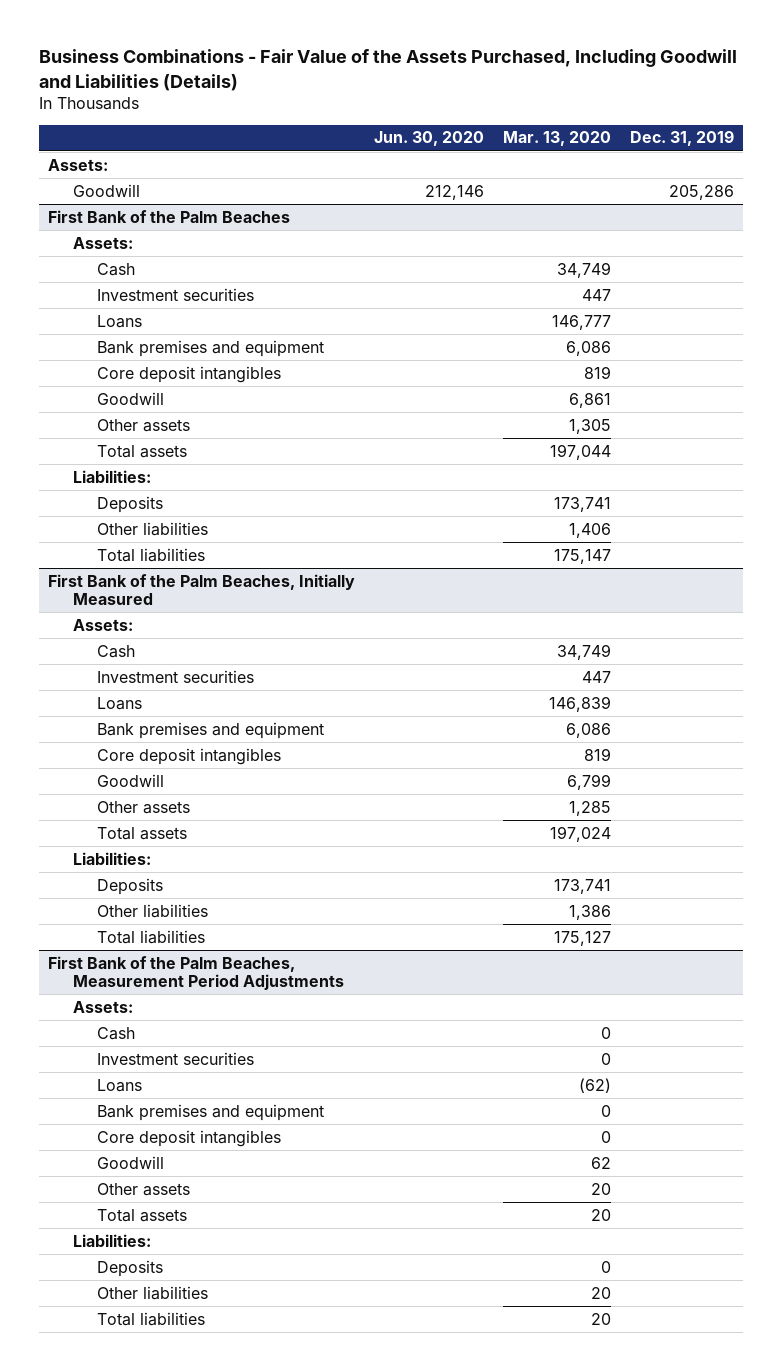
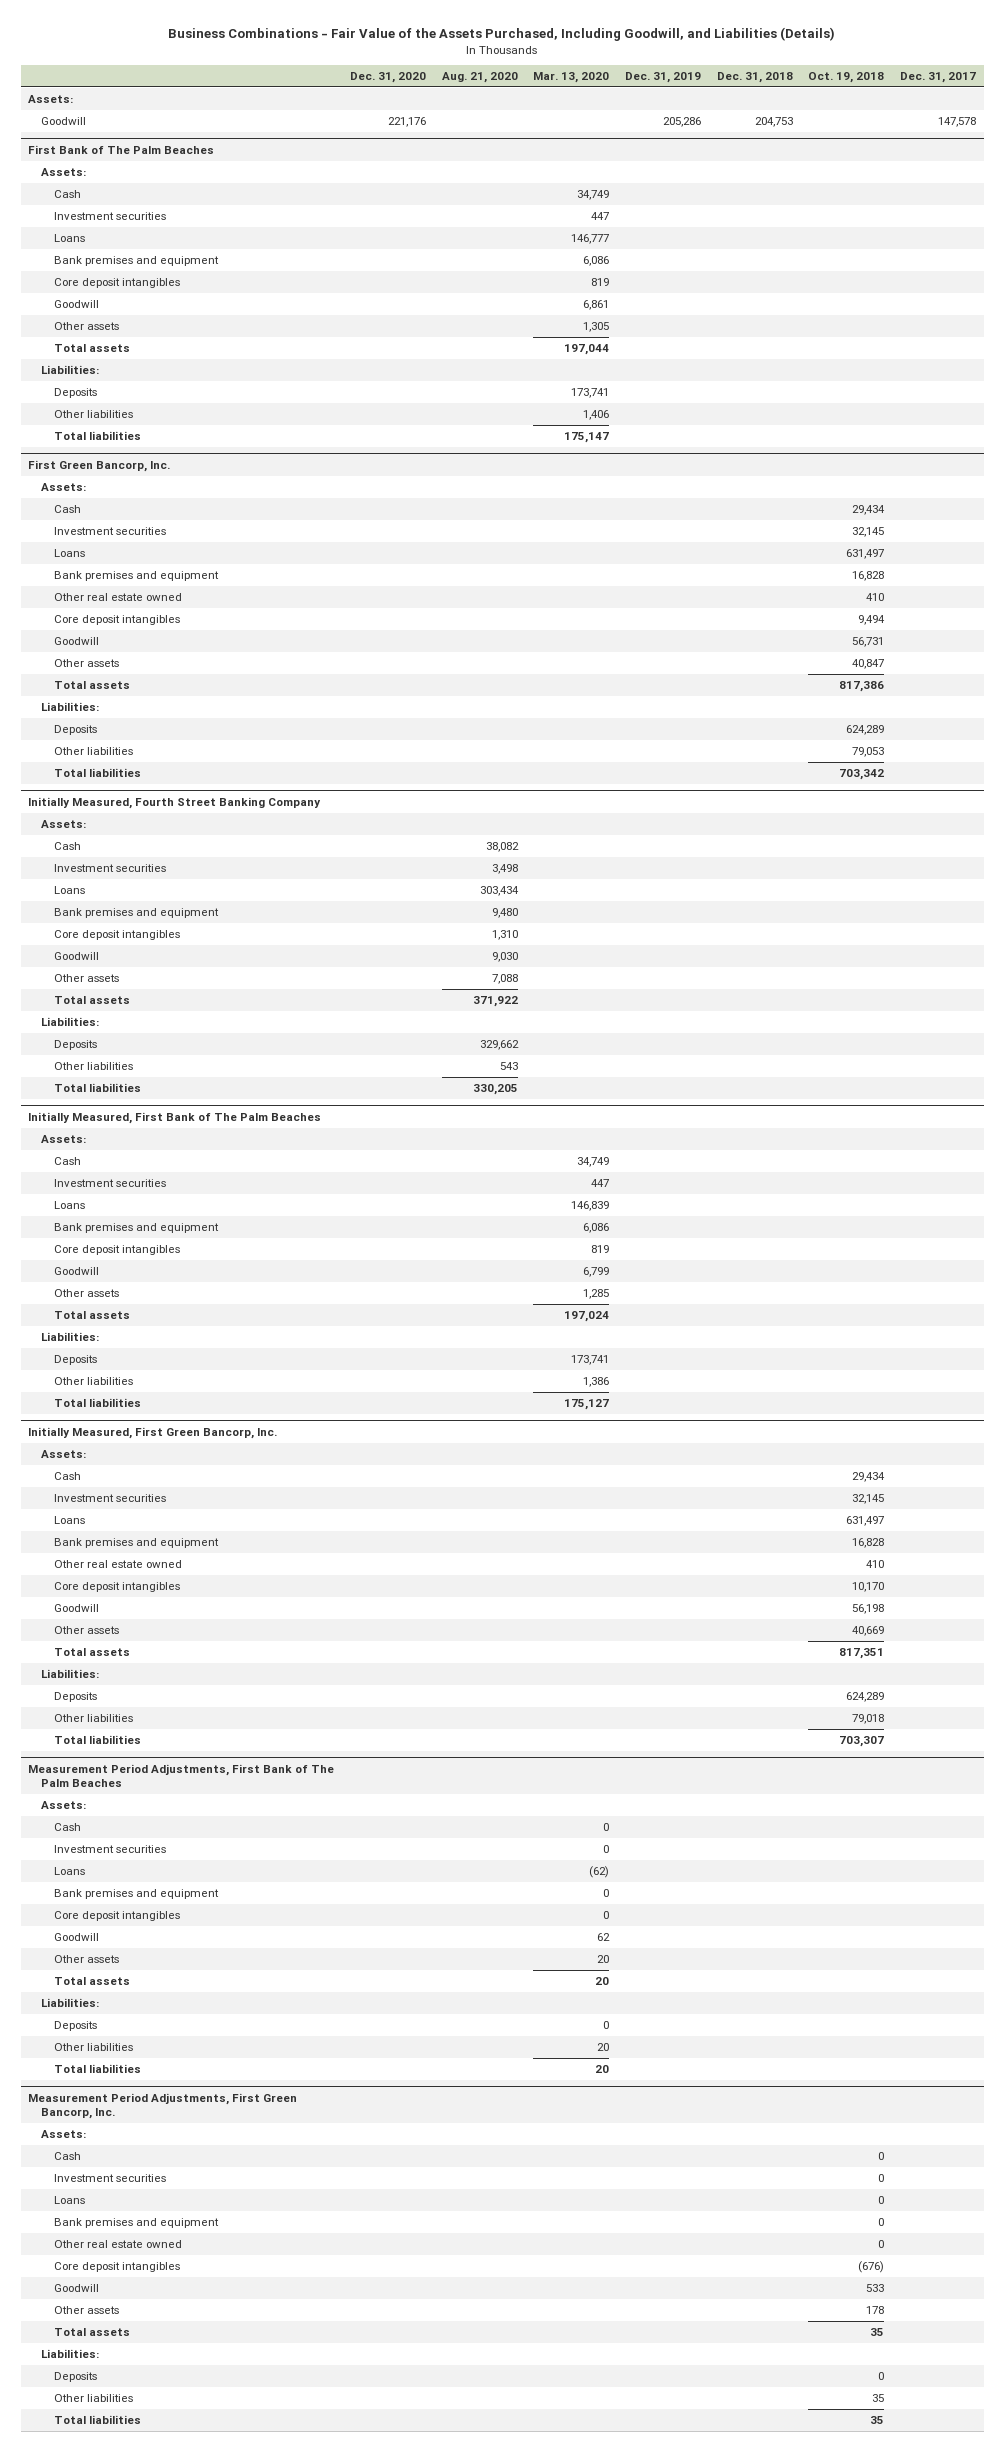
- Business Combinations - Fair Value of the Assets Purchased, Including Goodwill and Liabilities (Details)
+ Business Combinations - Fair Value of the Assets Purchased, Including Goodwill, and Liabilities (Details)
- | Jun. 30, 2020 | Mar. 13, 2020 | Dec. 31, 2019
+ | Dec. 31, 2020 | Aug. 21, 2020 | Mar. 13, 2020 | Dec. 31, 2019 | Dec. 31, 2018 | Oct. 19, 2018 | Dec. 31, 2017
- First Bank of the Palm Beaches
+ First Bank of The Palm Beaches
- First Bank of the Palm Beaches, Initially Measured
+ First Green Bancorp, Inc.
+ Assets:
+ Cash | | | | | | 29,434 |
+ Investment securities | | | | | | 32,145 |
+ Loans | | | | | | 631,497 |
+ Bank premises and equipment | | | | | | 16,828 |
+ Other real estate owned | | | | | | 410 |
+ Core deposit intangibles | | | | | | 9,494 |
+ Goodwill | | | | | | 56,731 |
+ Other assets | | | | | | 40,847 |
+ Total assets | | | | | | 817,386 |
+ Liabilities:
+ Deposits | | | | | | 624,289 |
+ Other liabilities | | | | | | 79,053 |
+ Total liabilities | | | | | | 703,342 |
+ Initially Measured, Fourth Street Banking Company
+ Assets:
+ Cash | | 38,082 | | | | |
+ Investment securities | | 3,498 | | | | |
+ Loans | | 303,434 | | | | |
+ Bank premises and equipment | | 9,480 | | | | |
+ Core deposit intangibles | | 1,310 | | | | |
+ Goodwill | | 9,030 | | | | |
+ Other assets | | 7,088 | | | | |
+ Total assets | | 371,922 | | | | |
+ Liabilities:
+ Deposits | | 329,662 | | | | |
+ Other liabilities | | 543 | | | | |
+ Total liabilities | | 330,205 | | | | |
+ Initially Measured, First Bank of The Palm Beaches
- First Bank of the Palm Beaches, Measurement Period Adjustments
+ Initially Measured, First Green Bancorp, Inc.
+ Assets:
+ Cash | | | | | | 29,434 |
+ Investment securities | | | | | | 32,145 |
+ Loans | | | | | | 631,497 |
+ Bank premises and equipment | | | | | | 16,828 |
+ Other real estate owned | | | | | | 410 |
+ Core deposit intangibles | | | | | | 10,170 |
+ Goodwill | | | | | | 56,198 |
+ Other assets | | | | | | 40,669 |
+ Total assets | | | | | | 817,351 |
+ Liabilities:
+ Deposits | | | | | | 624,289 |
+ Other liabilities | | | | | | 79,018 |
+ Total liabilities | | | | | | 703,307 |
+ Measurement Period Adjustments, First Bank of The Palm Beaches
+ Measurement Period Adjustments, First Green Bancorp, Inc.
+ Assets:
+ Cash | | | | | | 0 |
+ Investment securities | | | | | | 0 |
+ Loans | | | | | | 0 |
+ Bank premises and equipment | | | | | | 0 |
+ Other real estate owned | | | | | | 0 |
+ Core deposit intangibles | | | | | | (676) |
+ Goodwill | | | | | | 533 |
+ Other assets | | | | | | 178 |
+ Total assets | | | | | | 35 |
+ Liabilities:
+ Deposits | | | | | | 0 |
+ Other liabilities | | | | | | 35 |
+ Total liabilities | | | | | | 35 |

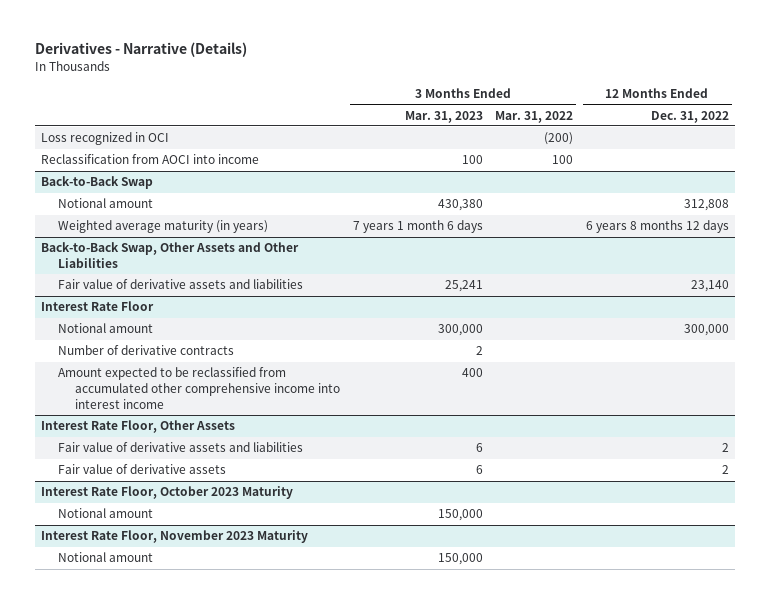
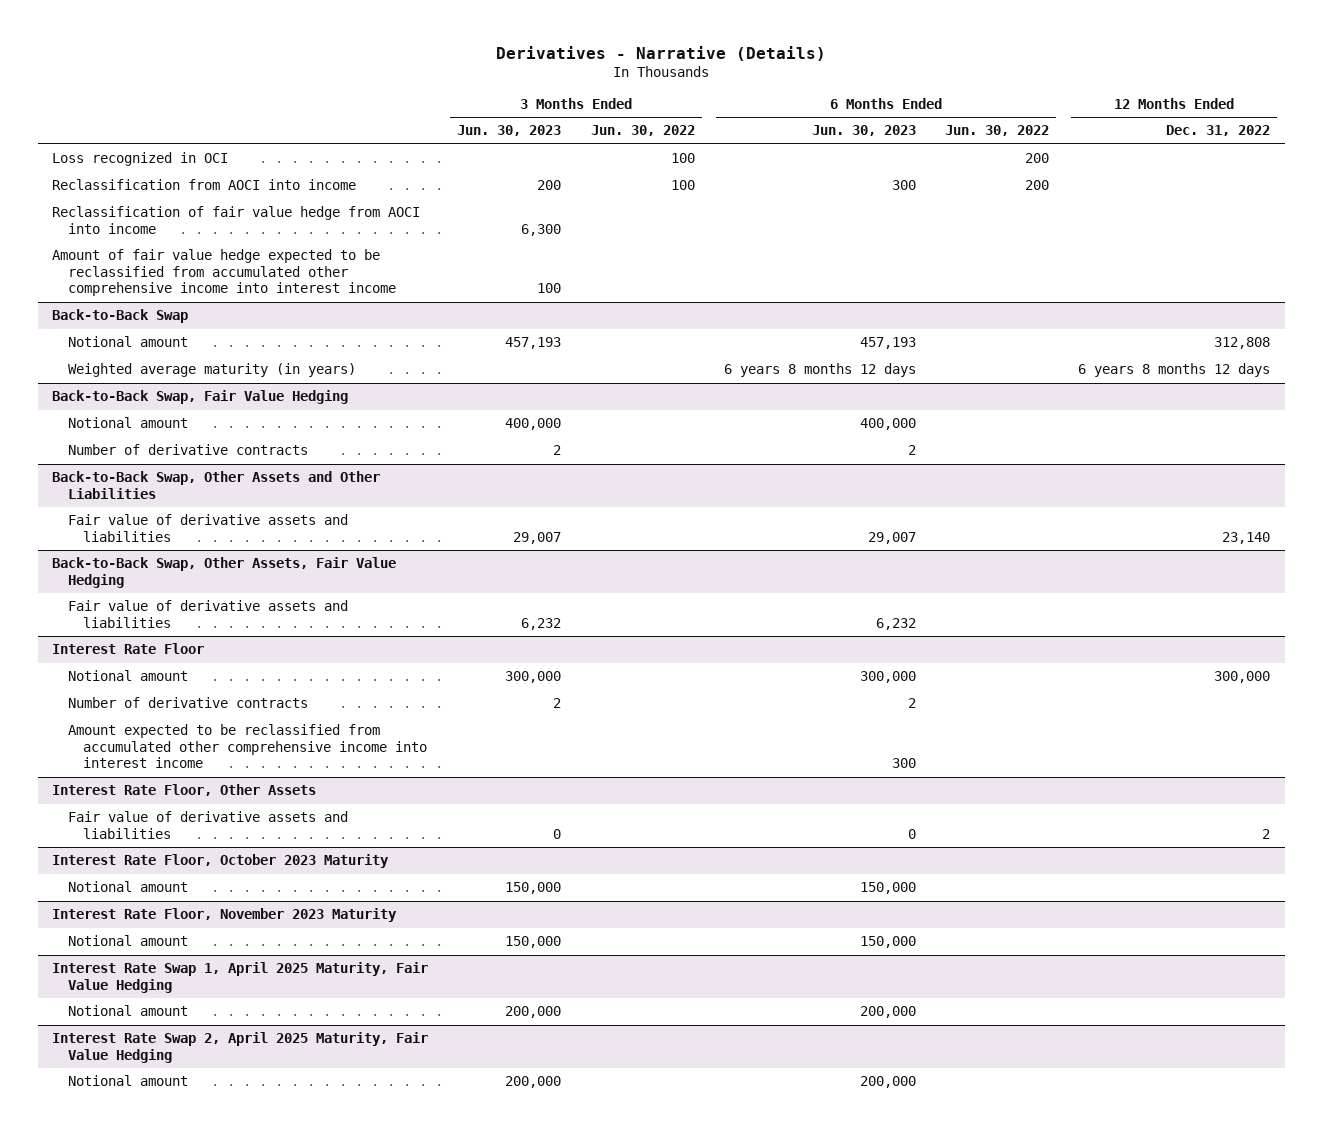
- | 3 Months Ended Mar. 31, 2023 | 3 Months Ended Mar. 31, 2022 | 12 Months Ended Dec. 31, 2022
+ | 3 Months Ended Jun. 30, 2023 | 3 Months Ended Jun. 30, 2022 | 6 Months Ended Jun. 30, 2023 | 6 Months Ended Jun. 30, 2022 | 12 Months Ended Dec. 31, 2022
+ Reclassification of fair value hedge from AOCI into income | 6,300 | | | |
+ Amount of fair value hedge expected to be reclassified from accumulated other comprehensive income into interest income | 100 | | | |
+ Back-to-Back Swap, Fair Value Hedging
+ Notional amount | 400,000 | | 400,000 | |
+ Number of derivative contracts | 2 | | 2 | |
+ Back-to-Back Swap, Other Assets, Fair Value Hedging
+ Fair value of derivative assets and liabilities | 6,232 | | 6,232 | |
@ Interest Rate Floor, Other Assets
- Fair value of derivative assets | 6 | | 2
+ Interest Rate Swap 1, April 2025 Maturity, Fair Value Hedging
+ Notional amount | 200,000 | | 200,000 | |
+ Interest Rate Swap 2, April 2025 Maturity, Fair Value Hedging
+ Notional amount | 200,000 | | 200,000 | |

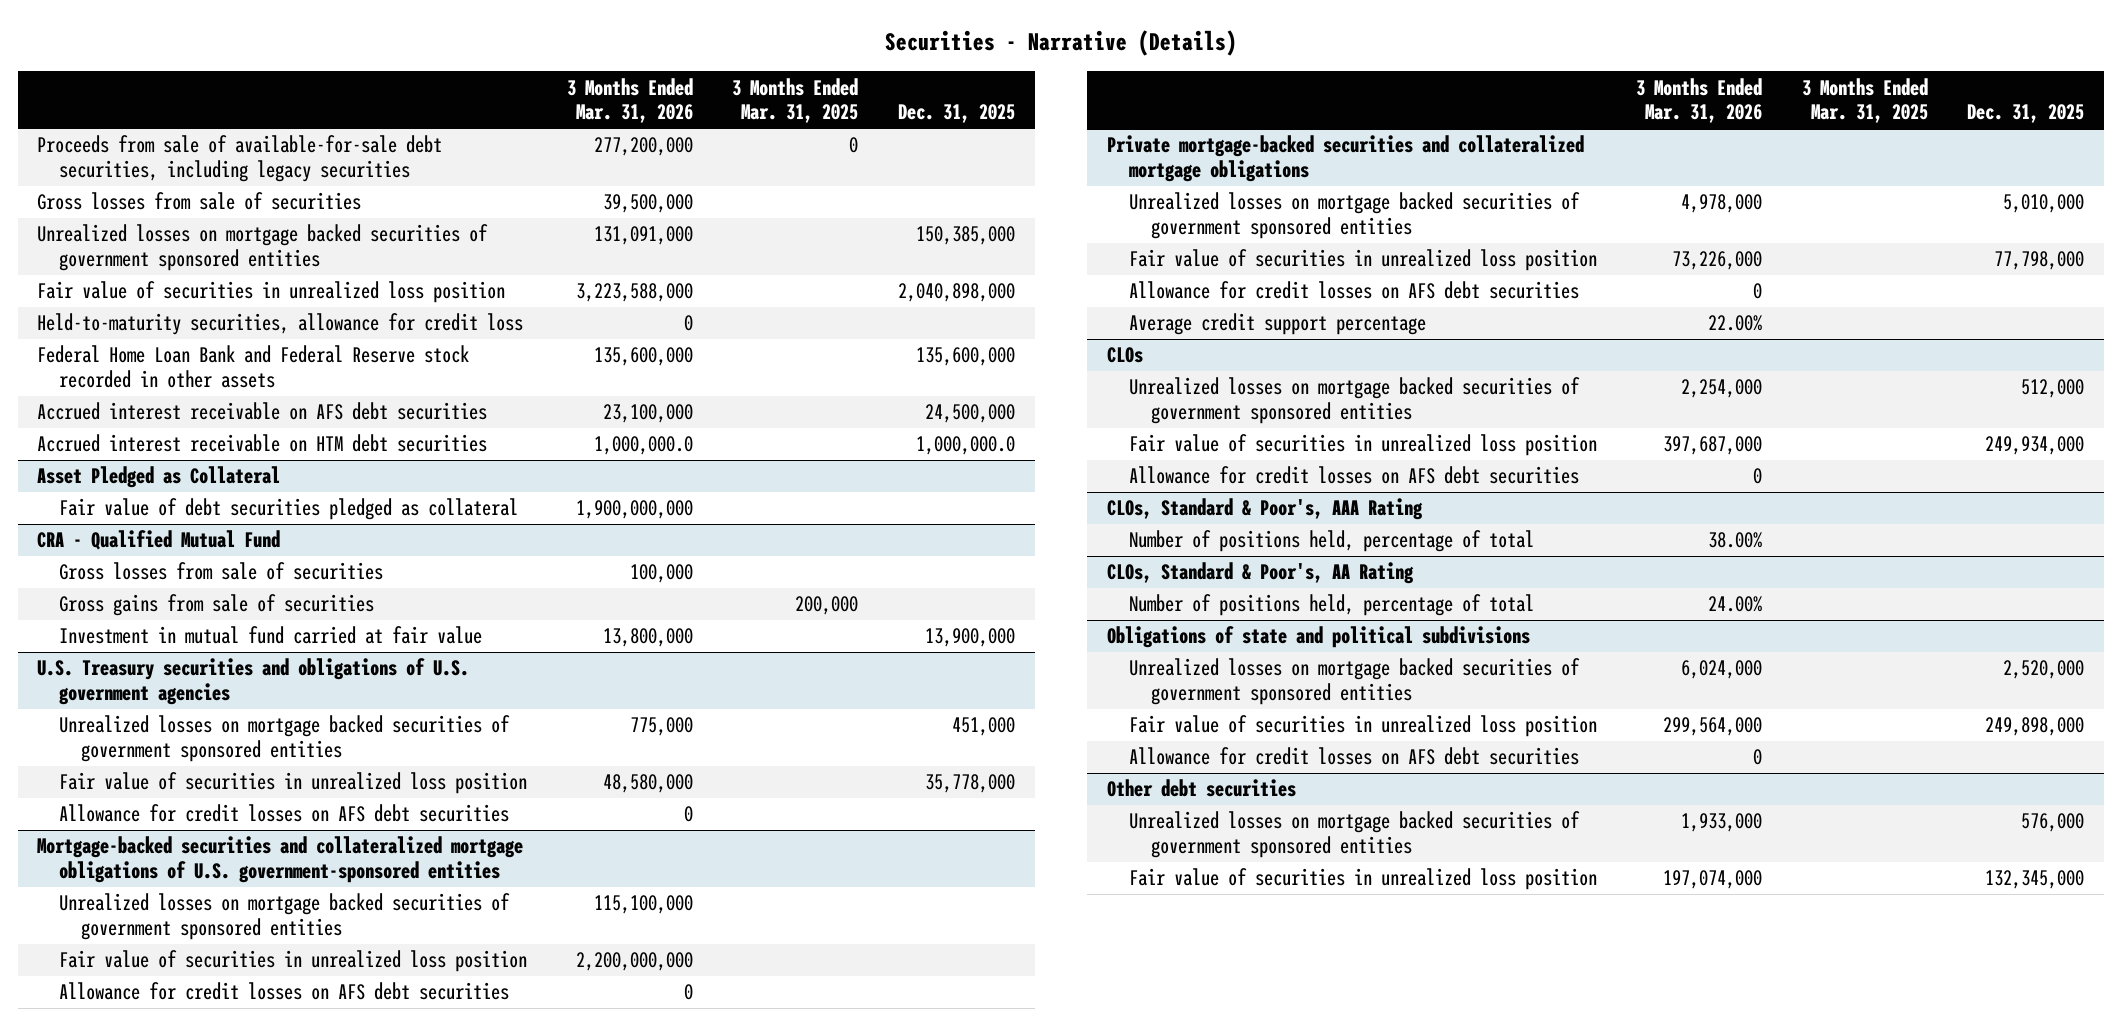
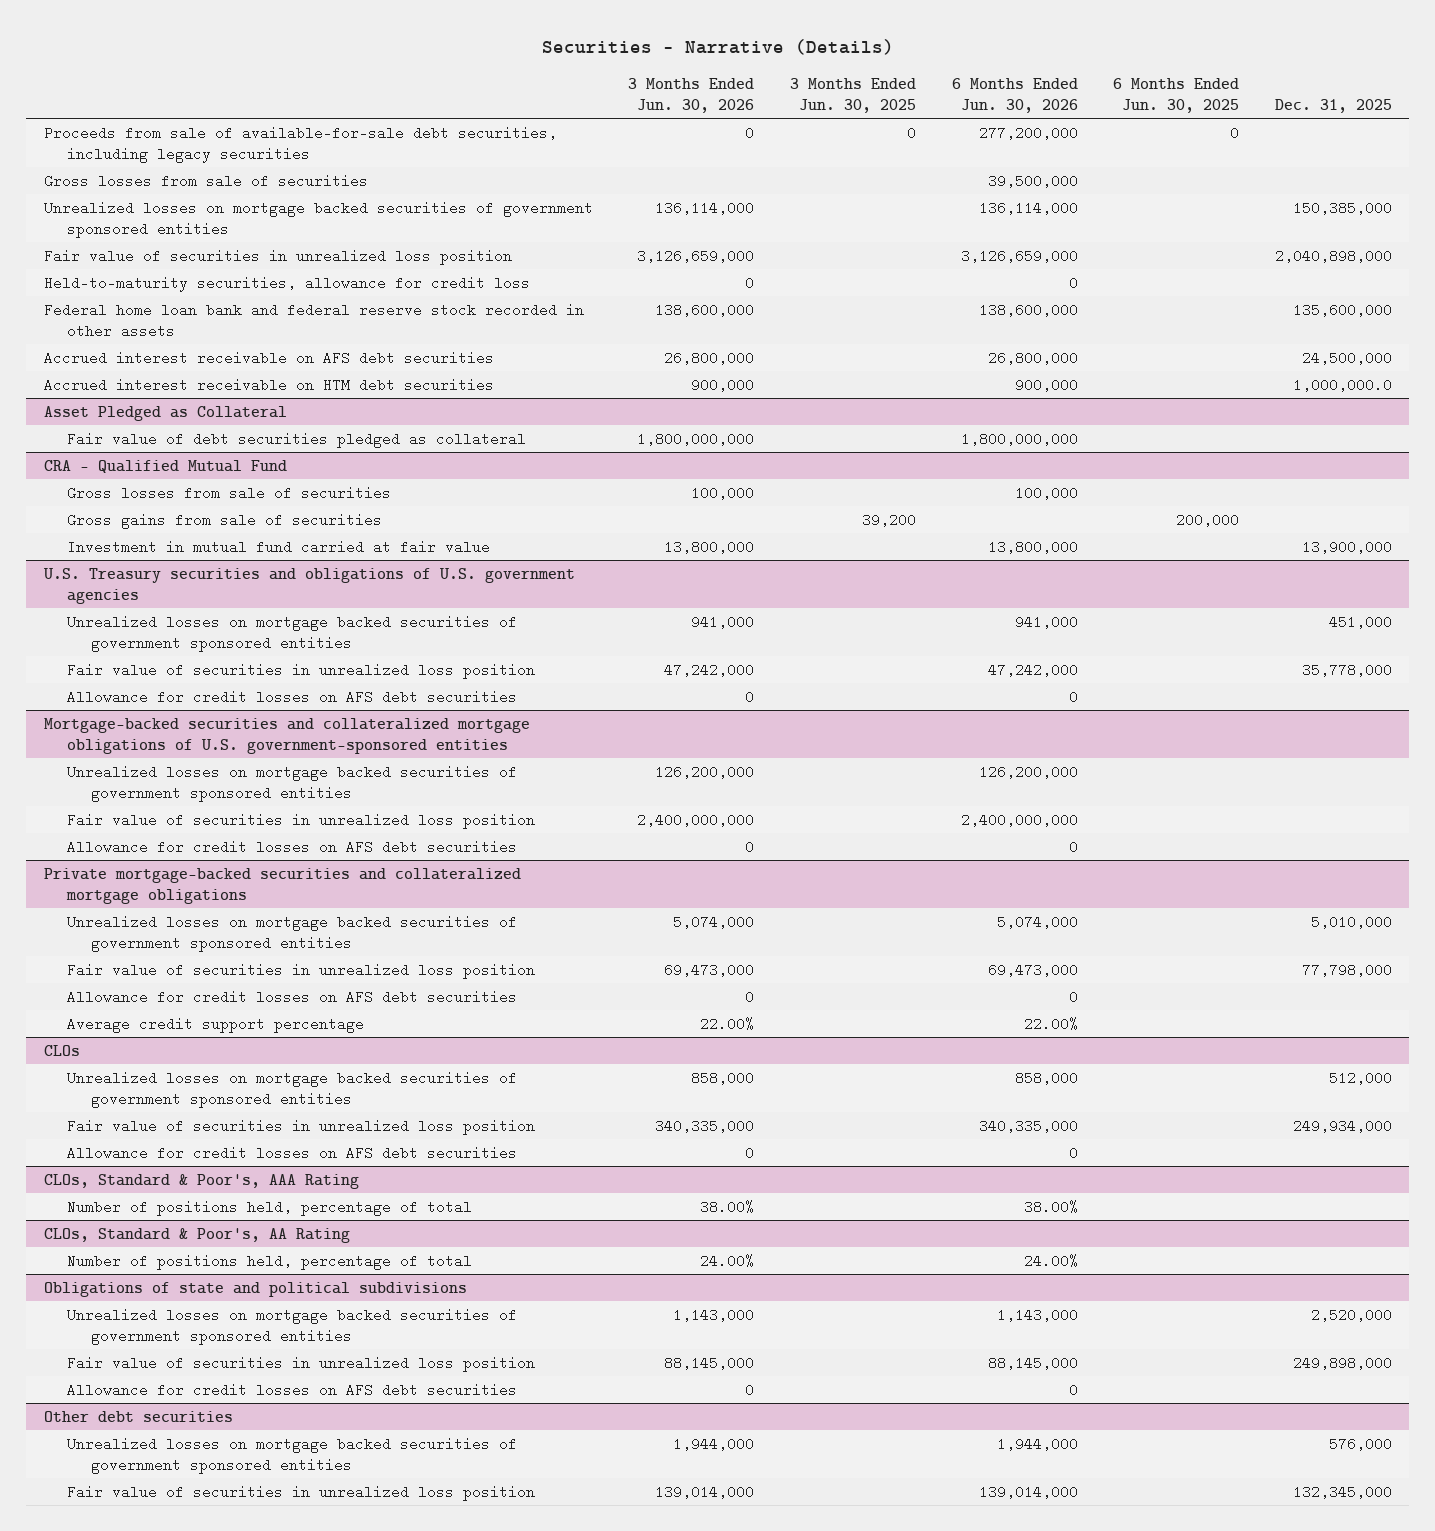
- | 3 Months Ended Mar. 31, 2026 | 3 Months Ended Mar. 31, 2025 | Dec. 31, 2025
+ | 3 Months Ended Jun. 30, 2026 | 3 Months Ended Jun. 30, 2025 | 6 Months Ended Jun. 30, 2026 | 6 Months Ended Jun. 30, 2025 | Dec. 31, 2025
- Federal Home Loan Bank and Federal Reserve stock recorded in other assets | 135,600,000 | | 135,600,000
+ Federal home loan bank and federal reserve stock recorded in other assets | 138,600,000 | | 138,600,000 | | 135,600,000

